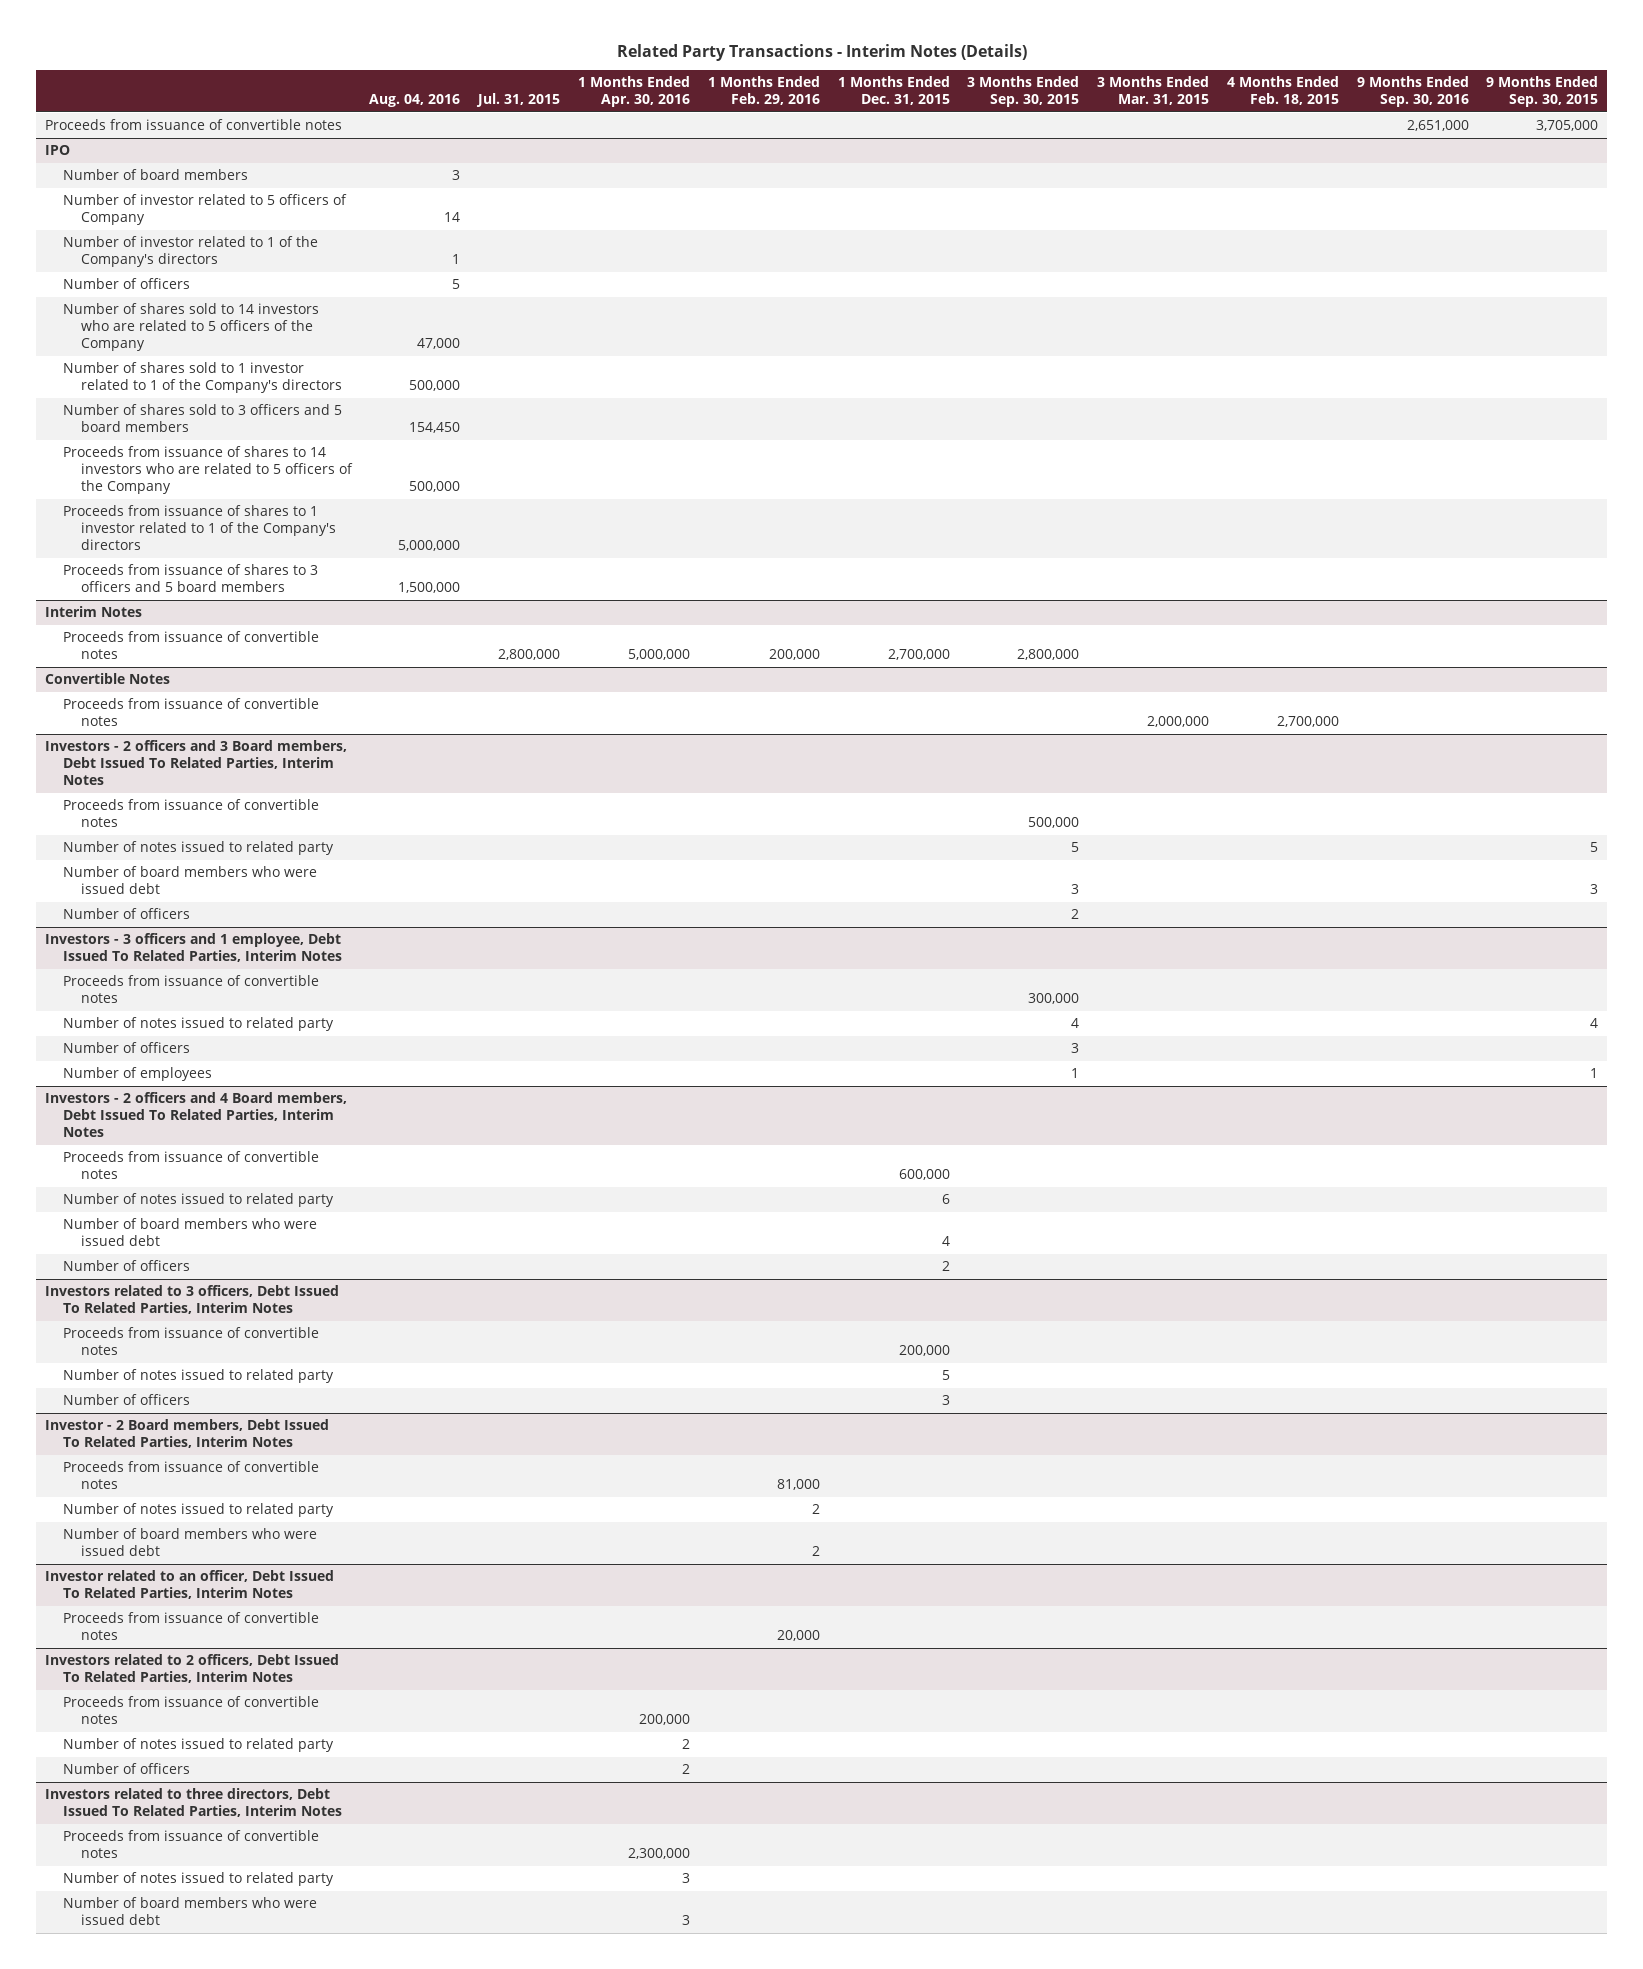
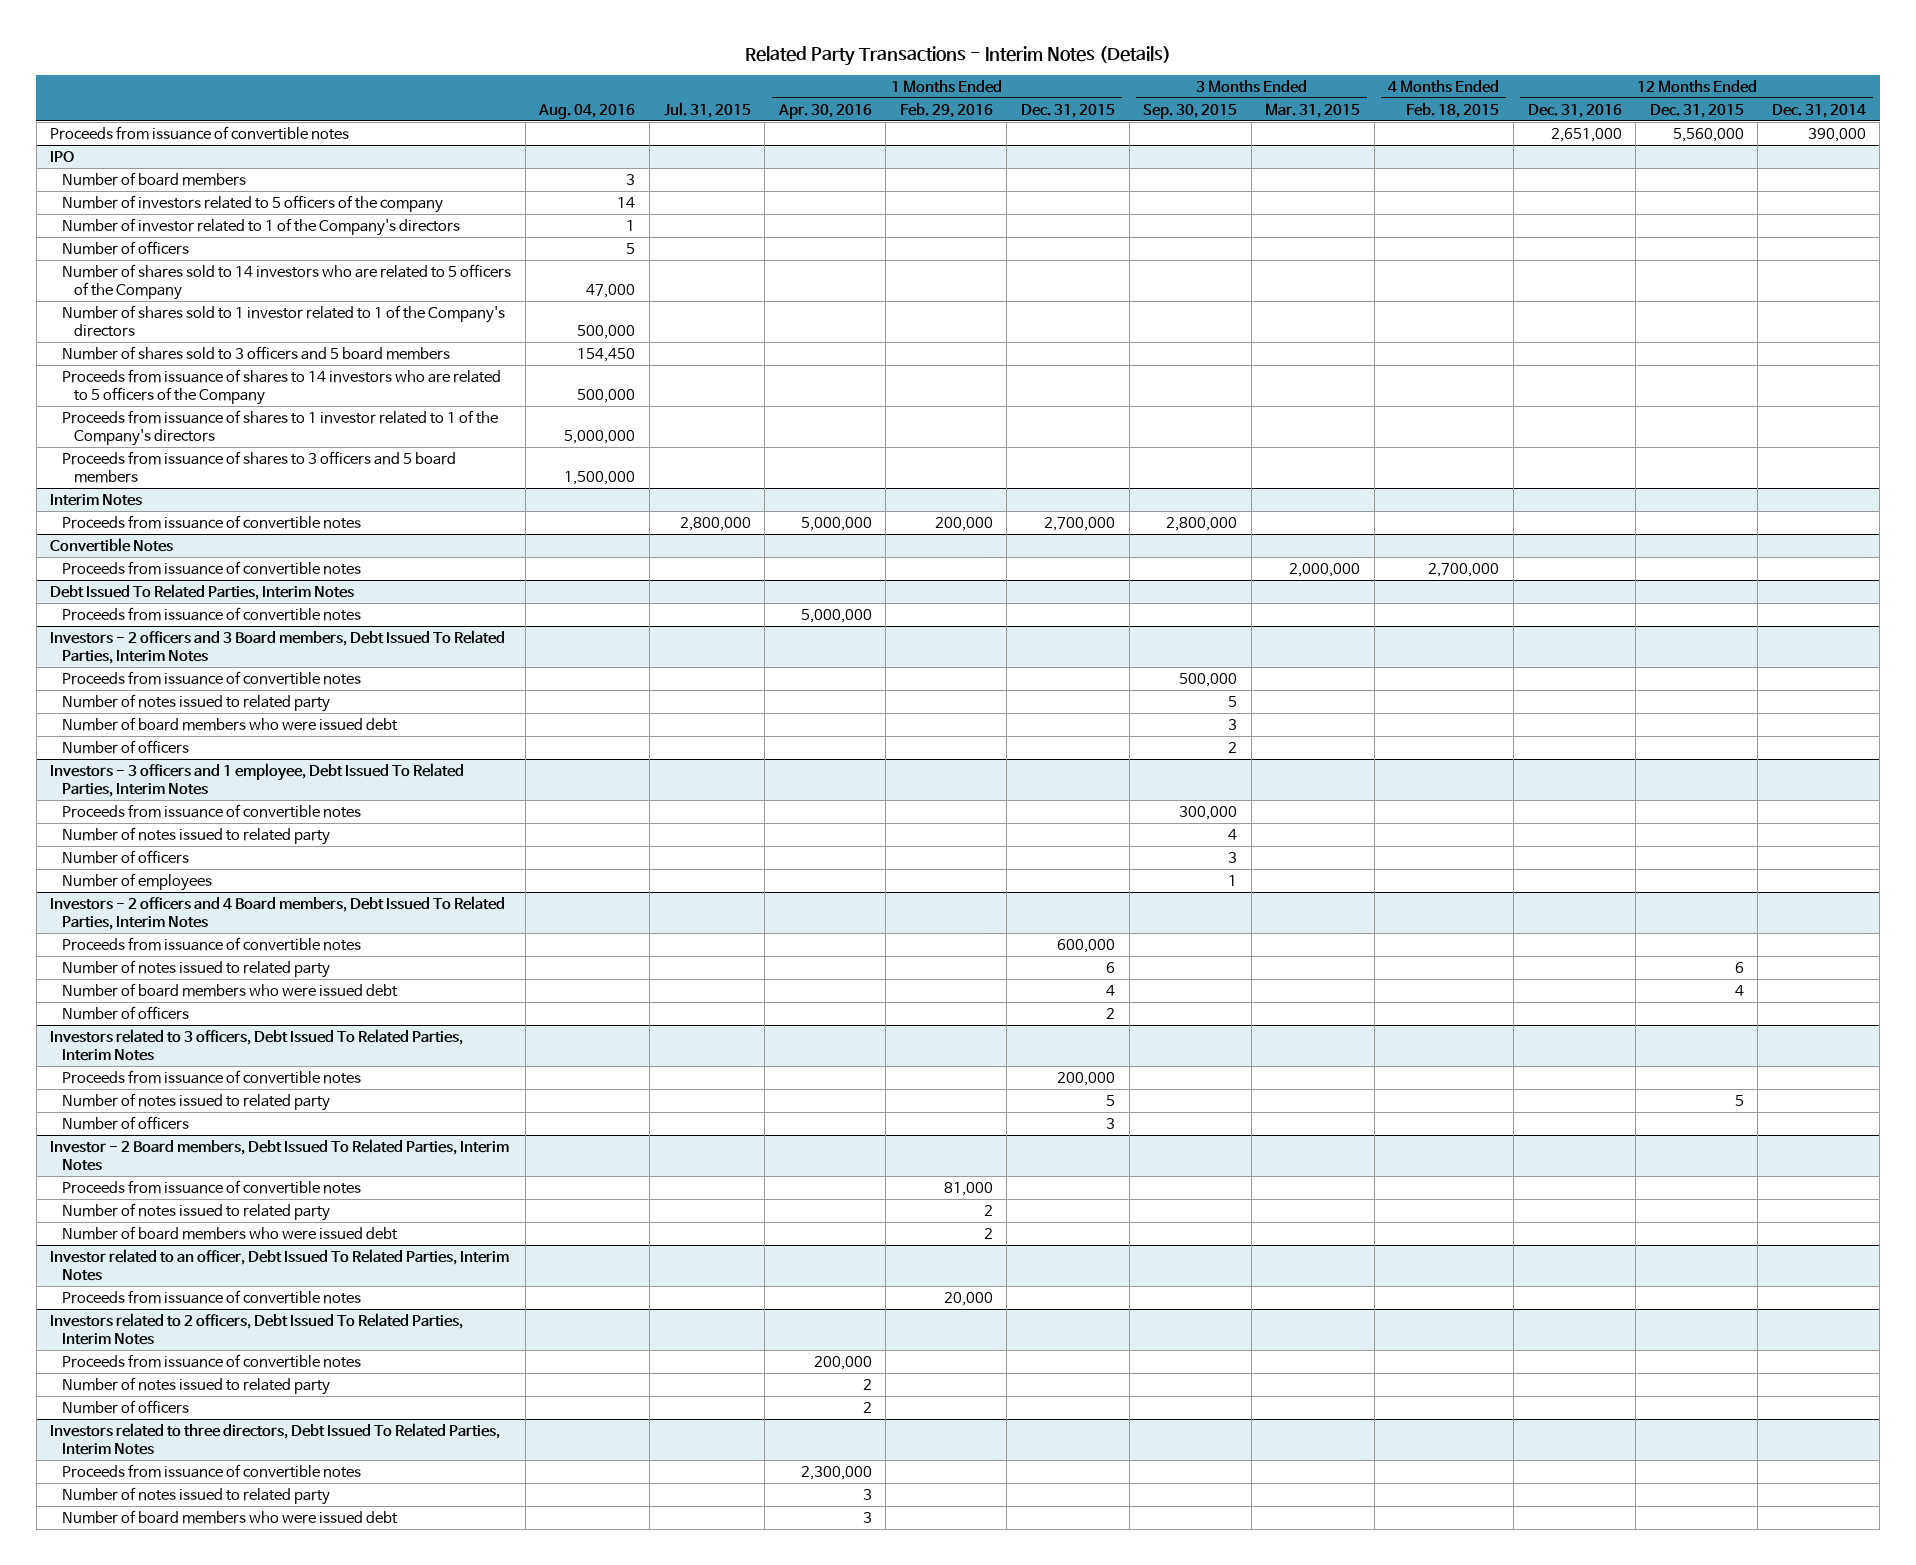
- | Aug. 04, 2016 | Jul. 31, 2015 | 1 Months Ended Apr. 30, 2016 | 1 Months Ended Feb. 29, 2016 | 1 Months Ended Dec. 31, 2015 | 3 Months Ended Sep. 30, 2015 | 3 Months Ended Mar. 31, 2015 | 4 Months Ended Feb. 18, 2015 | 9 Months Ended Sep. 30, 2016 | 9 Months Ended Sep. 30, 2015
+ | Aug. 04, 2016 | Jul. 31, 2015 | 1 Months Ended Apr. 30, 2016 | 1 Months Ended Feb. 29, 2016 | 1 Months Ended Dec. 31, 2015 | 3 Months Ended Sep. 30, 2015 | 3 Months Ended Mar. 31, 2015 | 4 Months Ended Feb. 18, 2015 | 12 Months Ended Dec. 31, 2016 | 12 Months Ended Dec. 31, 2015 | 12 Months Ended Dec. 31, 2014
@ IPO
- Number of investor related to 5 officers of Company | 14 | | | | | | | | |
+ Number of investors related to 5 officers of the company | 14 | | | | | | | | | |
+ Debt Issued To Related Parties, Interim Notes
+ Proceeds from issuance of convertible notes | | | 5,000,000 | | | | | | | |

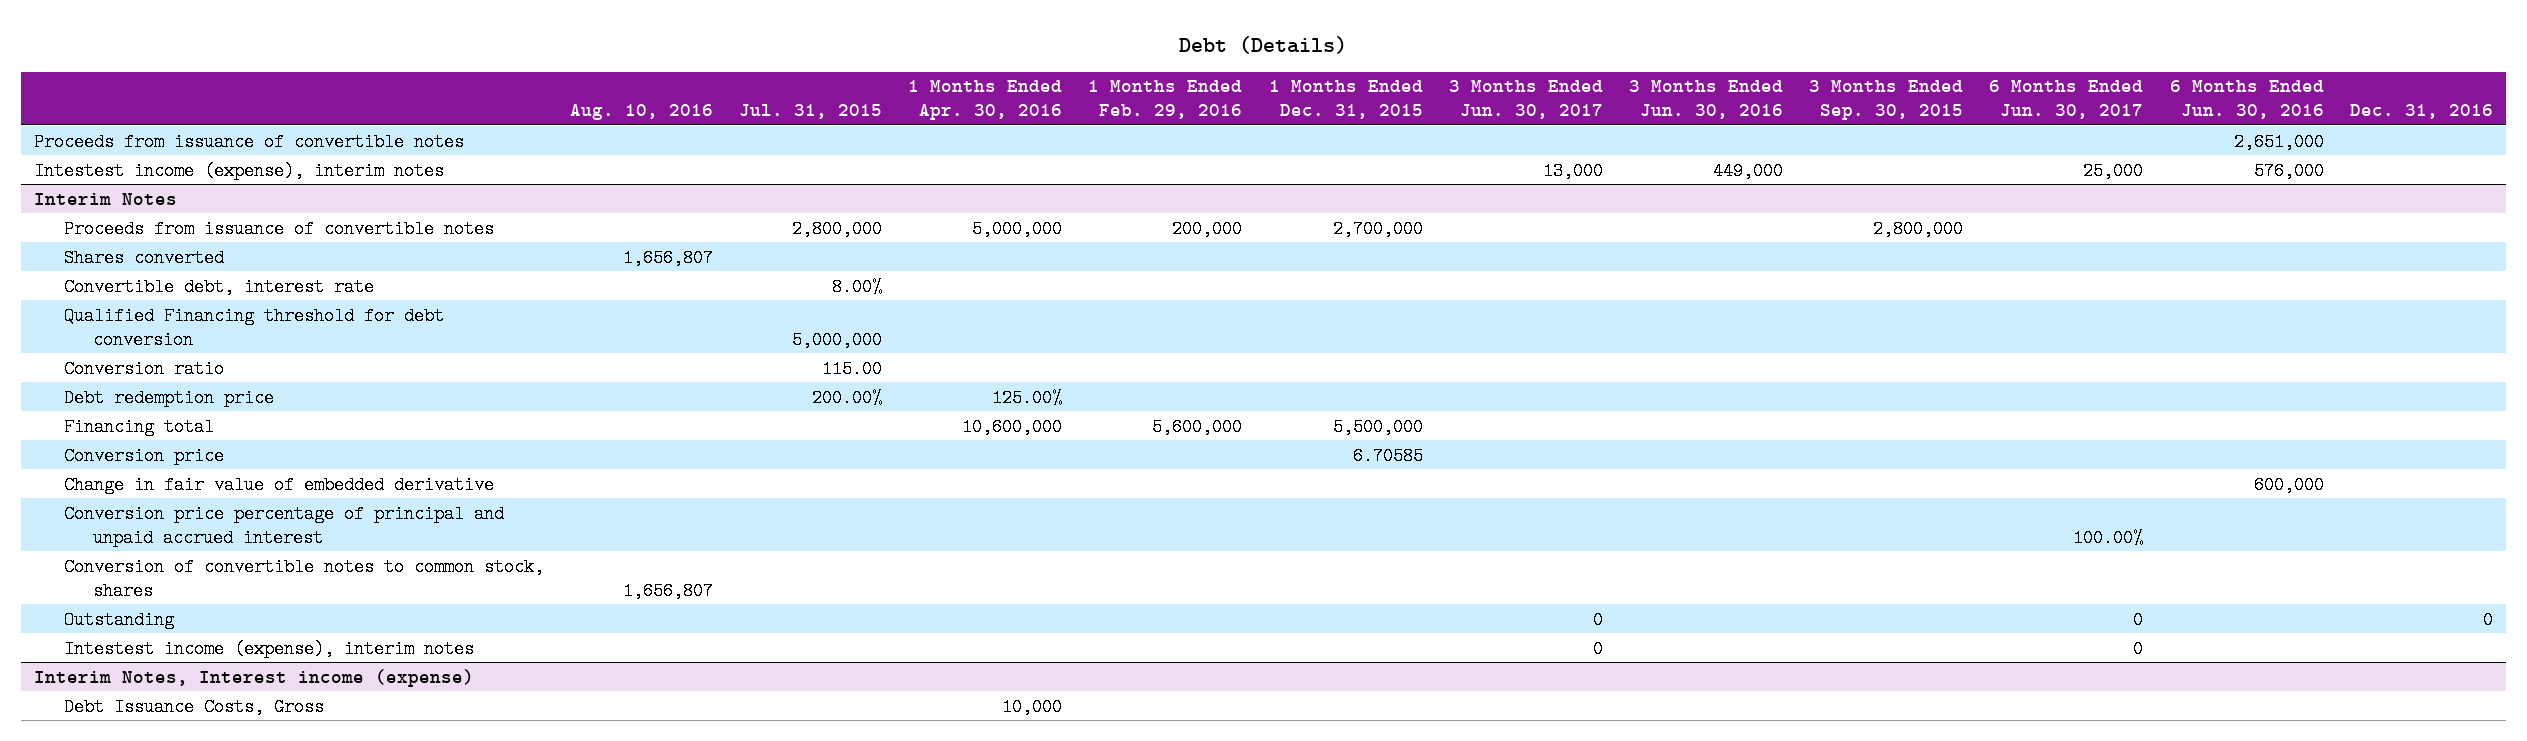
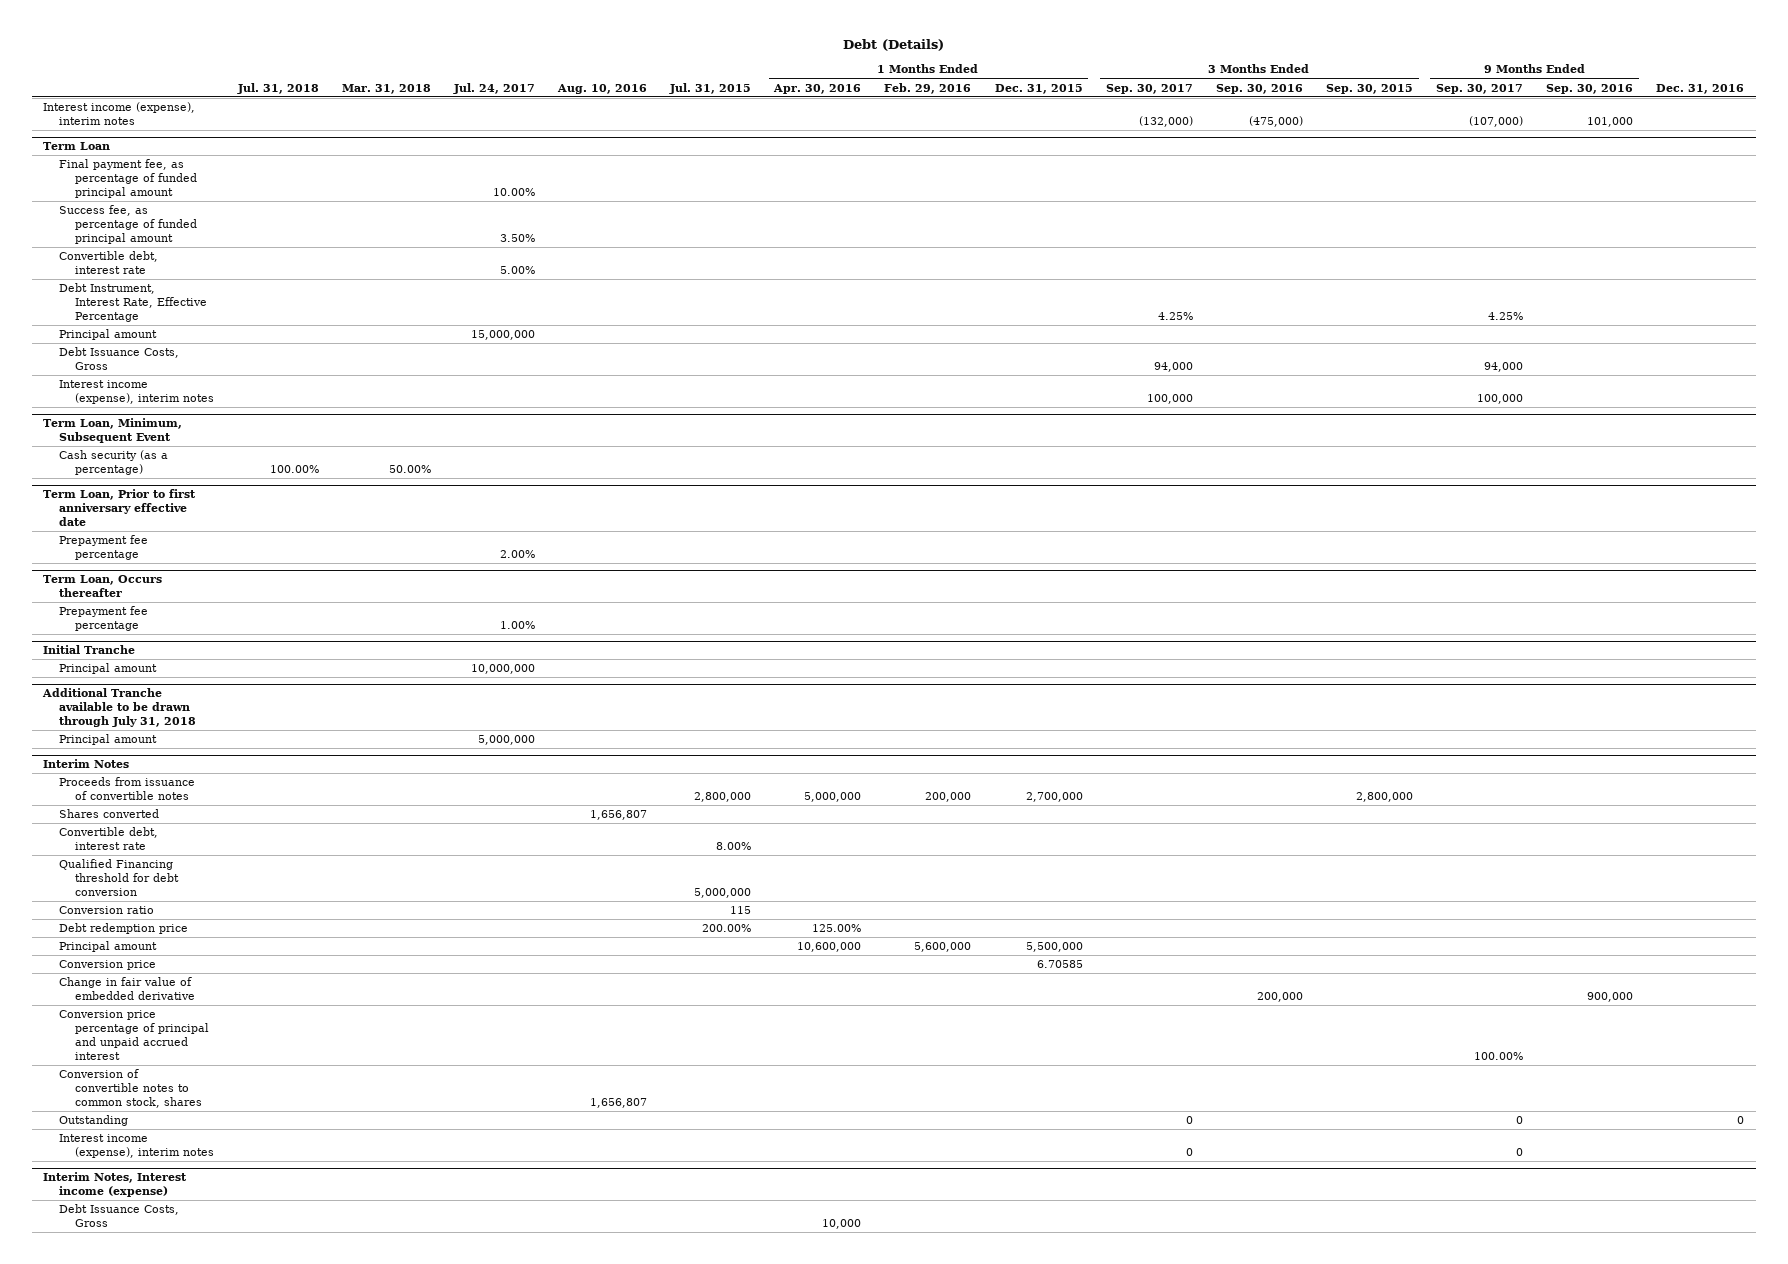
- | Aug. 10, 2016 | Jul. 31, 2015 | 1 Months Ended Apr. 30, 2016 | 1 Months Ended Feb. 29, 2016 | 1 Months Ended Dec. 31, 2015 | 3 Months Ended Jun. 30, 2017 | 3 Months Ended Jun. 30, 2016 | 3 Months Ended Sep. 30, 2015 | 6 Months Ended Jun. 30, 2017 | 6 Months Ended Jun. 30, 2016 | Dec. 31, 2016
+ | Jul. 31, 2018 | Mar. 31, 2018 | Jul. 24, 2017 | Aug. 10, 2016 | Jul. 31, 2015 | 1 Months Ended Apr. 30, 2016 | 1 Months Ended Feb. 29, 2016 | 1 Months Ended Dec. 31, 2015 | 3 Months Ended Sep. 30, 2017 | 3 Months Ended Sep. 30, 2016 | 3 Months Ended Sep. 30, 2015 | 9 Months Ended Sep. 30, 2017 | 9 Months Ended Sep. 30, 2016 | Dec. 31, 2016
- Proceeds from issuance of convertible notes | | | | | | | | | | 2,651,000 |
- Intestest income (expense), interim notes | | | | | | 13,000 | 449,000 | | 25,000 | 576,000 |
+ Interest income (expense), interim notes | | | | | | | | | (132,000) | (475,000) | | (107,000) | 101,000 |
+ Term Loan
+ Final payment fee, as percentage of funded principal amount | | | 10.00% | | | | | | | | | | |
+ Success fee, as percentage of funded principal amount | | | 3.50% | | | | | | | | | | |
+ Convertible debt, interest rate | | | 5.00% | | | | | | | | | | |
+ Debt Instrument, Interest Rate, Effective Percentage | | | | | | | | | 4.25% | | | 4.25% | |
+ Principal amount | | | 15,000,000 | | | | | | | | | | |
+ Debt Issuance Costs, Gross | | | | | | | | | 94,000 | | | 94,000 | |
+ Interest income (expense), interim notes | | | | | | | | | 100,000 | | | 100,000 | |
+ Term Loan, Minimum, Subsequent Event
+ Cash security (as a percentage) | 100.00% | 50.00% | | | | | | | | | | | |
+ Term Loan, Prior to first anniversary effective date
+ Prepayment fee percentage | | | 2.00% | | | | | | | | | | |
+ Term Loan, Occurs thereafter
+ Prepayment fee percentage | | | 1.00% | | | | | | | | | | |
+ Initial Tranche
+ Principal amount | | | 10,000,000 | | | | | | | | | | |
+ Additional Tranche available to be drawn through July 31, 2018
+ Principal amount | | | 5,000,000 | | | | | | | | | | |
@ Interim Notes
- Conversion ratio | | 115.00 | | | | | | | | |
+ Conversion ratio | | | | | 115 | | | | | | | | |
- Financing total | | | 10,600,000 | 5,600,000 | 5,500,000 | | | | | |
+ Principal amount | | | | | | 10,600,000 | 5,600,000 | 5,500,000 | | | | | |
- Intestest income (expense), interim notes | | | | | | 0 | | | 0 | |
+ Interest income (expense), interim notes | | | | | | | | | 0 | | | 0 | |

